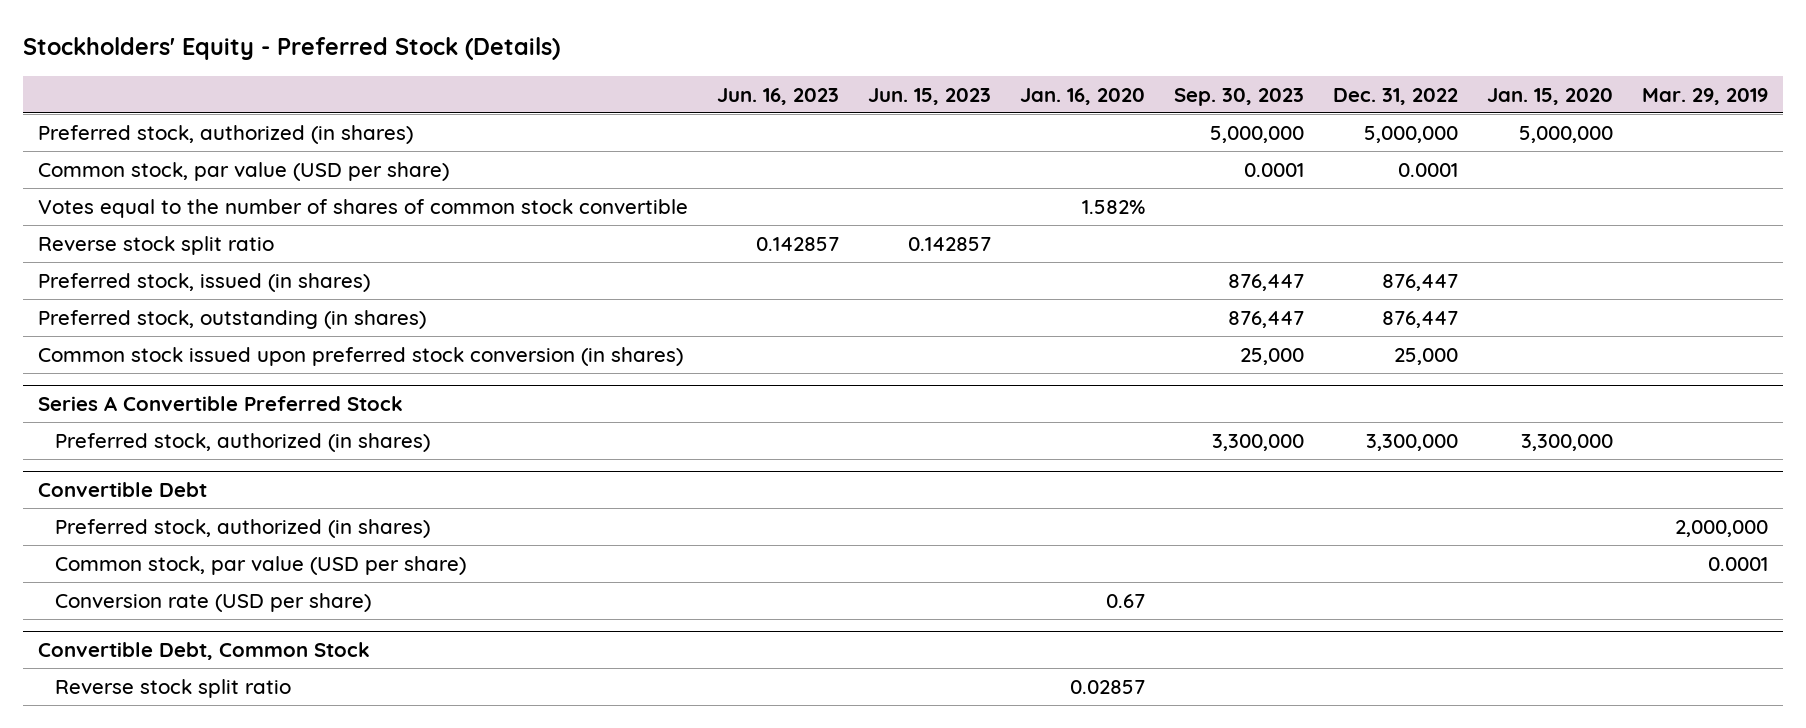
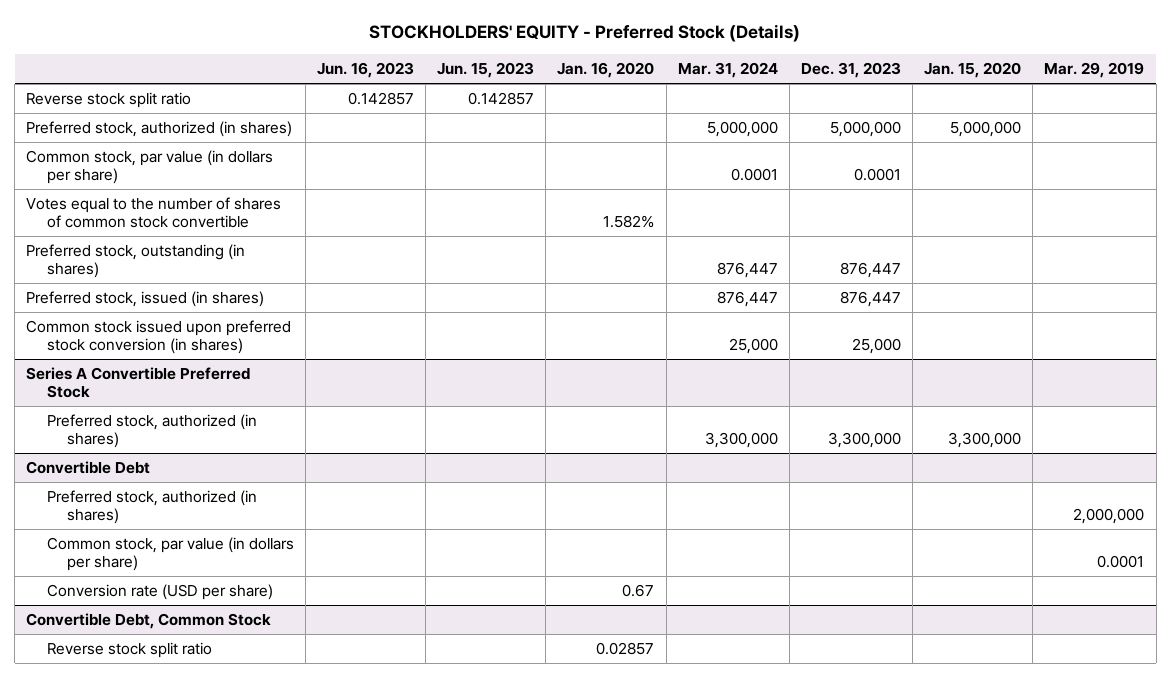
- Stockholders' Equity - Preferred Stock (Details)
+ STOCKHOLDERS' EQUITY - Preferred Stock (Details)
- | Jun. 16, 2023 | Jun. 15, 2023 | Jan. 16, 2020 | Sep. 30, 2023 | Dec. 31, 2022 | Jan. 15, 2020 | Mar. 29, 2019
+ | Jun. 16, 2023 | Jun. 15, 2023 | Jan. 16, 2020 | Mar. 31, 2024 | Dec. 31, 2023 | Jan. 15, 2020 | Mar. 29, 2019
moved up: Reverse stock split ratio | 0.142857 | 0.142857 | | | | |
- Common stock, par value (USD per share) | | | | 0.0001 | 0.0001 | |
+ Common stock, par value (in dollars per share) | | | | 0.0001 | 0.0001 | |
moved down: Preferred stock, issued (in shares) | | | | 876,447 | 876,447 | |
@ Convertible Debt
- Common stock, par value (USD per share) | | | | | | | 0.0001
+ Common stock, par value (in dollars per share) | | | | | | | 0.0001

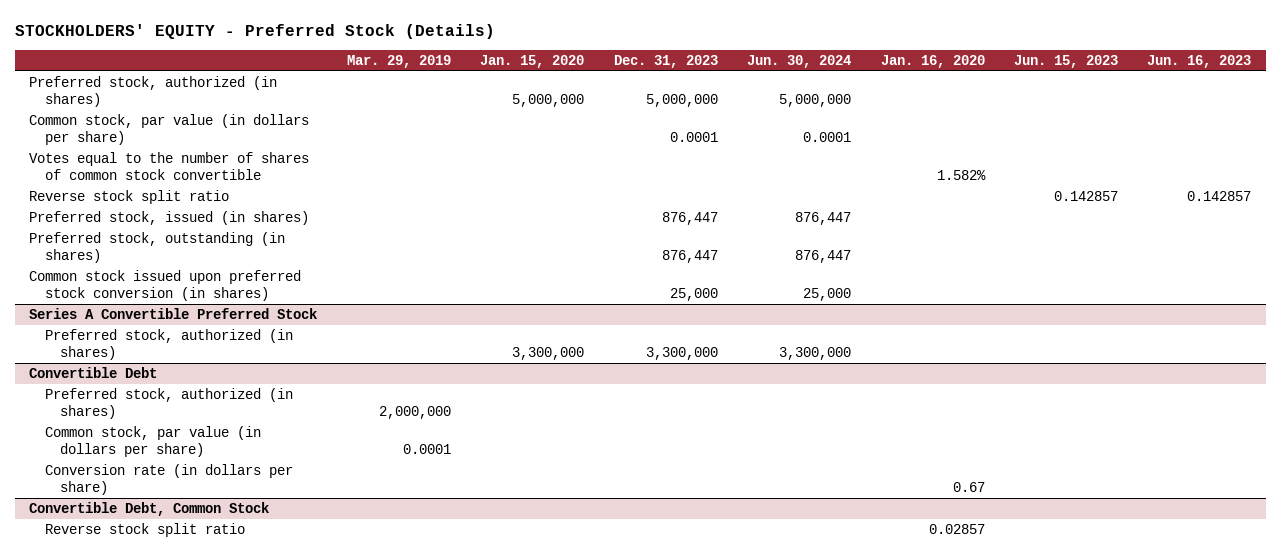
- | Jun. 16, 2023 | Jun. 15, 2023 | Jan. 16, 2020 | Mar. 31, 2024 | Dec. 31, 2023 | Jan. 15, 2020 | Mar. 29, 2019
+ | Mar. 29, 2019 | Jan. 15, 2020 | Dec. 31, 2023 | Jun. 30, 2024 | Jan. 16, 2020 | Jun. 15, 2023 | Jun. 16, 2023
moved down: Reverse stock split ratio | | | | | | 0.142857 | 0.142857
moved down: Preferred stock, outstanding (in shares) | | | 876,447 | 876,447 | | |
@ Convertible Debt
- Conversion rate (USD per share) | | | 0.67 | | | |
+ Conversion rate (in dollars per share) | | | | | 0.67 | |

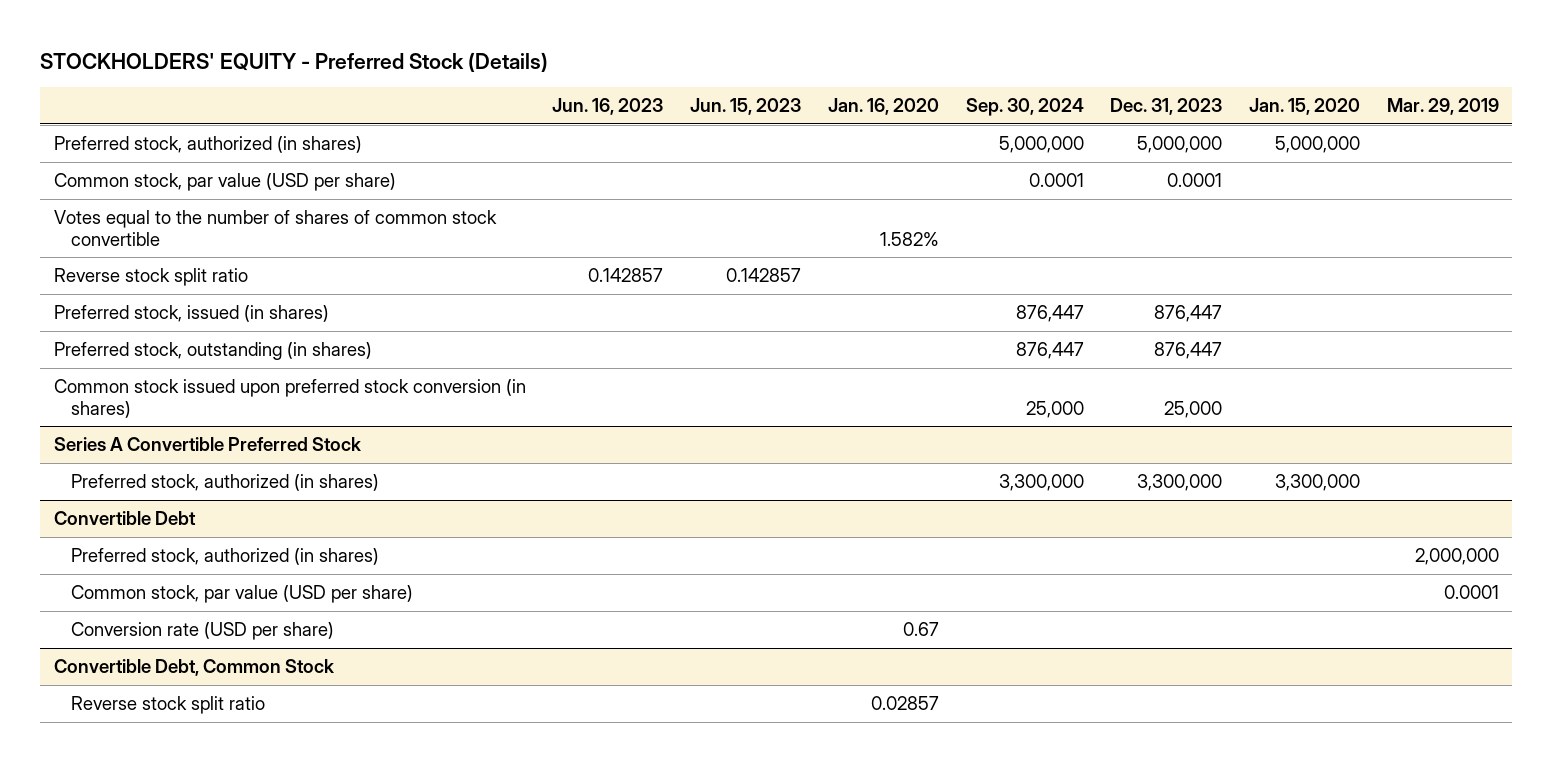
- | Mar. 29, 2019 | Jan. 15, 2020 | Dec. 31, 2023 | Jun. 30, 2024 | Jan. 16, 2020 | Jun. 15, 2023 | Jun. 16, 2023
+ | Jun. 16, 2023 | Jun. 15, 2023 | Jan. 16, 2020 | Sep. 30, 2024 | Dec. 31, 2023 | Jan. 15, 2020 | Mar. 29, 2019
- Common stock, par value (in dollars per share) | | | 0.0001 | 0.0001 | | |
+ Common stock, par value (USD per share) | | | | 0.0001 | 0.0001 | |
@ Convertible Debt
- Common stock, par value (in dollars per share) | 0.0001 | | | | | |
- Conversion rate (in dollars per share) | | | | | 0.67 | |
+ Common stock, par value (USD per share) | | | | | | | 0.0001
+ Conversion rate (USD per share) | | | 0.67 | | | |

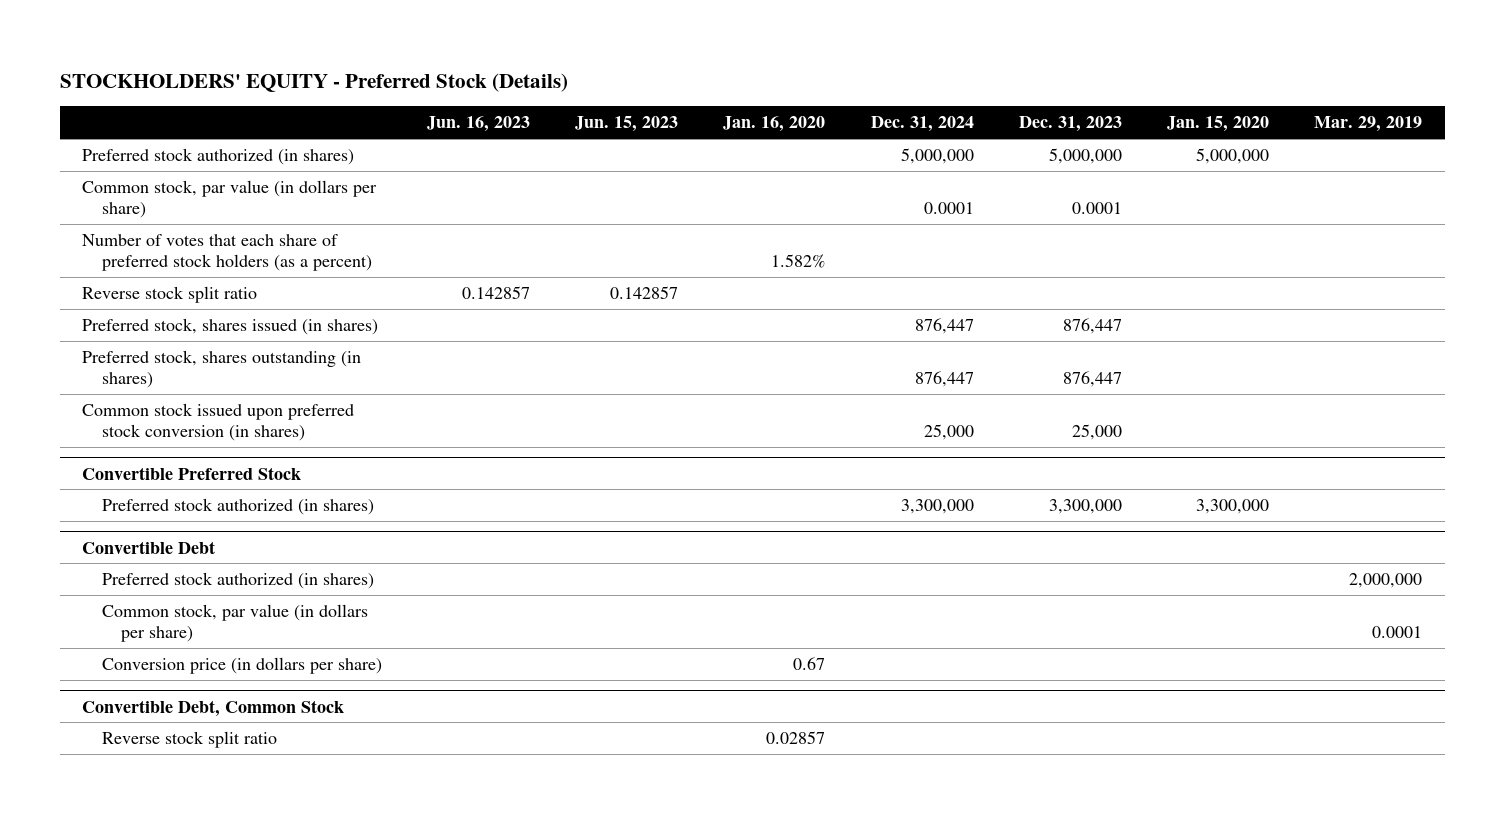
- | Jun. 16, 2023 | Jun. 15, 2023 | Jan. 16, 2020 | Sep. 30, 2024 | Dec. 31, 2023 | Jan. 15, 2020 | Mar. 29, 2019
+ | Jun. 16, 2023 | Jun. 15, 2023 | Jan. 16, 2020 | Dec. 31, 2024 | Dec. 31, 2023 | Jan. 15, 2020 | Mar. 29, 2019
- Preferred stock, authorized (in shares) | | | | 5,000,000 | 5,000,000 | 5,000,000 |
- Common stock, par value (USD per share) | | | | 0.0001 | 0.0001 | |
- Votes equal to the number of shares of common stock convertible | | | 1.582% | | | |
+ Preferred stock authorized (in shares) | | | | 5,000,000 | 5,000,000 | 5,000,000 |
+ Common stock, par value (in dollars per share) | | | | 0.0001 | 0.0001 | |
+ Number of votes that each share of preferred stock holders (as a percent) | | | 1.582% | | | |
- Preferred stock, issued (in shares) | | | | 876,447 | 876,447 | |
- Preferred stock, outstanding (in shares) | | | | 876,447 | 876,447 | |
+ Preferred stock, shares issued (in shares) | | | | 876,447 | 876,447 | |
+ Preferred stock, shares outstanding (in shares) | | | | 876,447 | 876,447 | |
- Series A Convertible Preferred Stock
- Preferred stock, authorized (in shares) | | | | 3,300,000 | 3,300,000 | 3,300,000 |
+ Convertible Preferred Stock
+ Preferred stock authorized (in shares) | | | | 3,300,000 | 3,300,000 | 3,300,000 |
@ Convertible Debt
- Preferred stock, authorized (in shares) | | | | | | | 2,000,000
- Common stock, par value (USD per share) | | | | | | | 0.0001
- Conversion rate (USD per share) | | | 0.67 | | | |
+ Preferred stock authorized (in shares) | | | | | | | 2,000,000
+ Common stock, par value (in dollars per share) | | | | | | | 0.0001
+ Conversion price (in dollars per share) | | | 0.67 | | | |

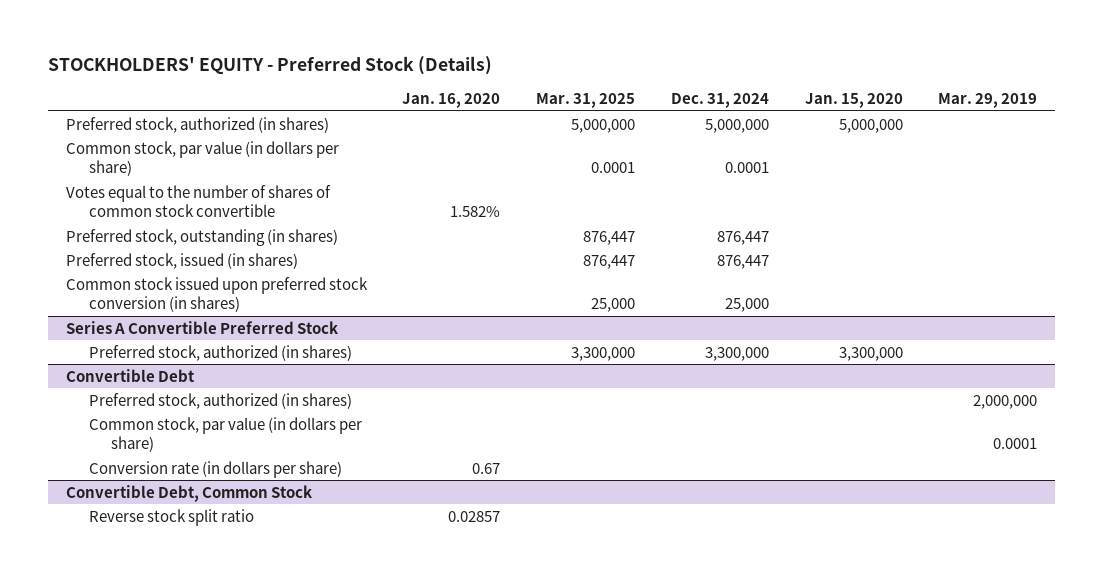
- | Jun. 16, 2023 | Jun. 15, 2023 | Jan. 16, 2020 | Dec. 31, 2024 | Dec. 31, 2023 | Jan. 15, 2020 | Mar. 29, 2019
+ | Jan. 16, 2020 | Mar. 31, 2025 | Dec. 31, 2024 | Jan. 15, 2020 | Mar. 29, 2019
- Preferred stock authorized (in shares) | | | | 5,000,000 | 5,000,000 | 5,000,000 |
+ Preferred stock, authorized (in shares) | | 5,000,000 | 5,000,000 | 5,000,000 |
- Number of votes that each share of preferred stock holders (as a percent) | | | 1.582% | | | |
- Reverse stock split ratio | 0.142857 | 0.142857 | | | | |
- Preferred stock, shares issued (in shares) | | | | 876,447 | 876,447 | |
- Preferred stock, shares outstanding (in shares) | | | | 876,447 | 876,447 | |
+ Votes equal to the number of shares of common stock convertible | 1.582% | | | |
+ Preferred stock, outstanding (in shares) | | 876,447 | 876,447 | |
+ Preferred stock, issued (in shares) | | 876,447 | 876,447 | |
- Convertible Preferred Stock
- Preferred stock authorized (in shares) | | | | 3,300,000 | 3,300,000 | 3,300,000 |
+ Series A Convertible Preferred Stock
+ Preferred stock, authorized (in shares) | | 3,300,000 | 3,300,000 | 3,300,000 |
@ Convertible Debt
- Preferred stock authorized (in shares) | | | | | | | 2,000,000
+ Preferred stock, authorized (in shares) | | | | | 2,000,000
- Conversion price (in dollars per share) | | | 0.67 | | | |
+ Conversion rate (in dollars per share) | 0.67 | | | |

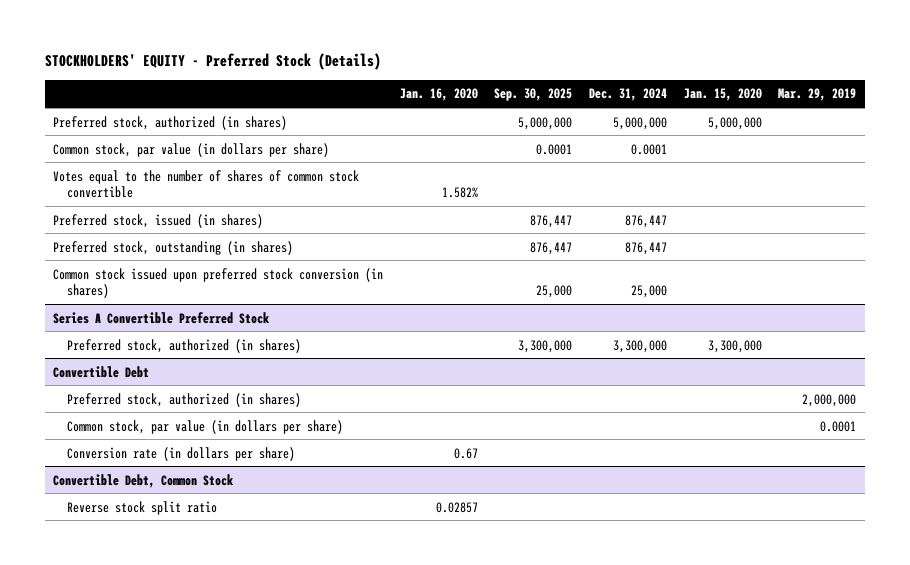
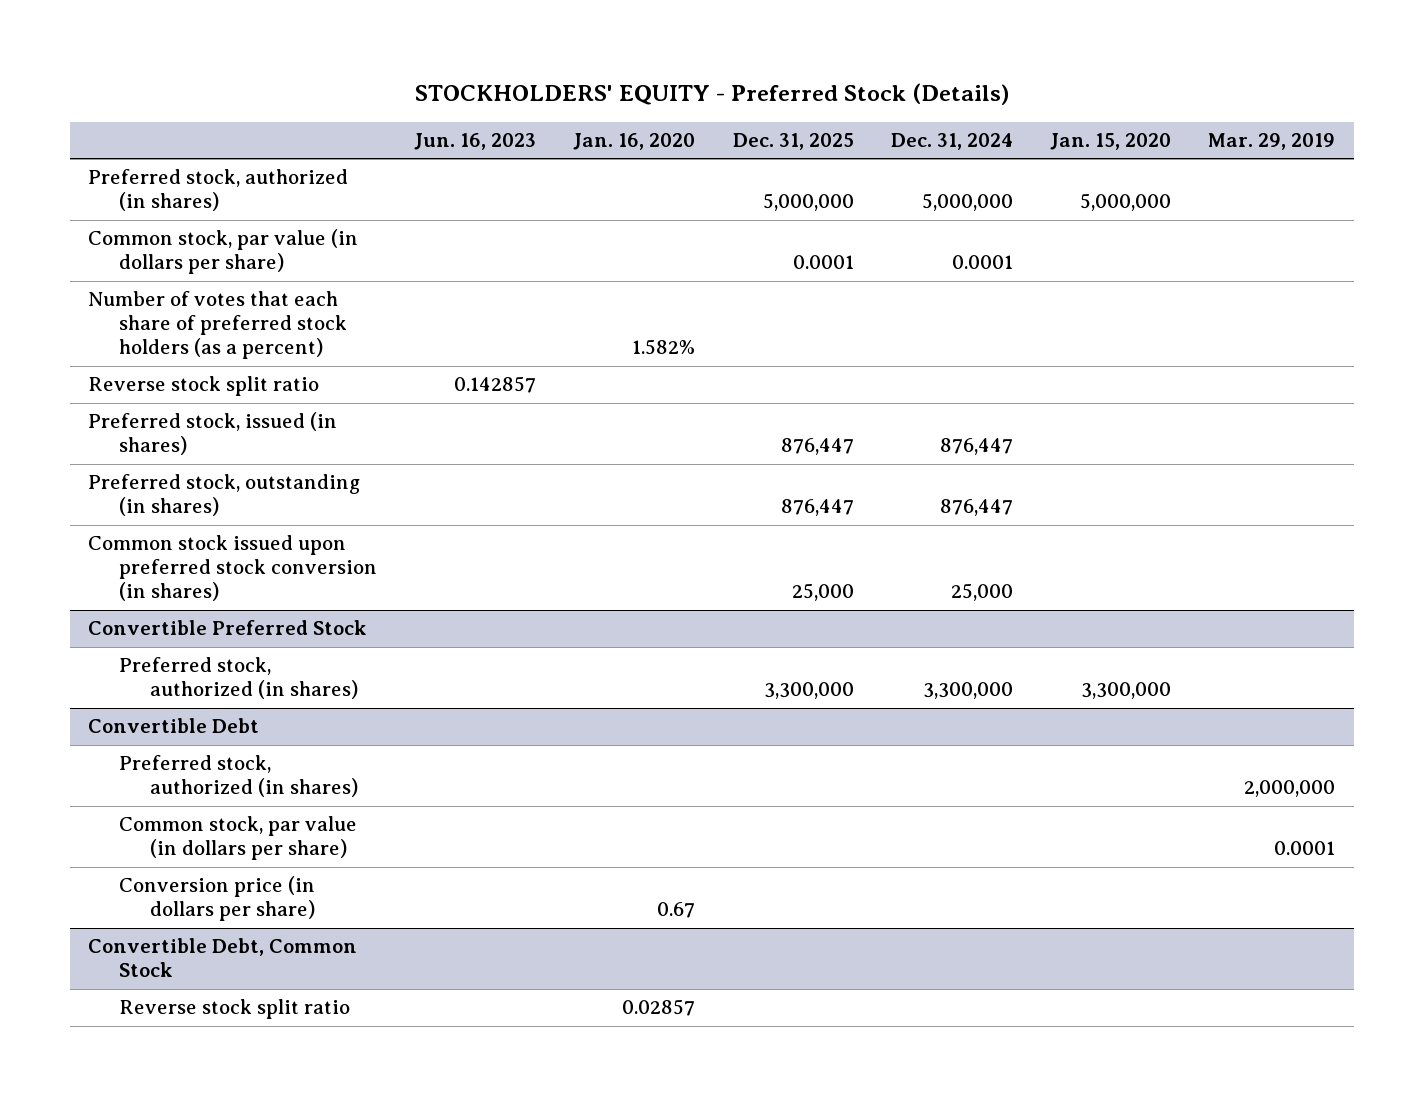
- | Jan. 16, 2020 | Sep. 30, 2025 | Dec. 31, 2024 | Jan. 15, 2020 | Mar. 29, 2019
+ | Jun. 16, 2023 | Jan. 16, 2020 | Dec. 31, 2025 | Dec. 31, 2024 | Jan. 15, 2020 | Mar. 29, 2019
- Votes equal to the number of shares of common stock convertible | 1.582% | | | |
+ Number of votes that each share of preferred stock holders (as a percent) | | 1.582% | | | |
+ Reverse stock split ratio | 0.142857 | | | | |
- Series A Convertible Preferred Stock
+ Convertible Preferred Stock
@ Convertible Debt
- Conversion rate (in dollars per share) | 0.67 | | | |
+ Conversion price (in dollars per share) | | 0.67 | | | |

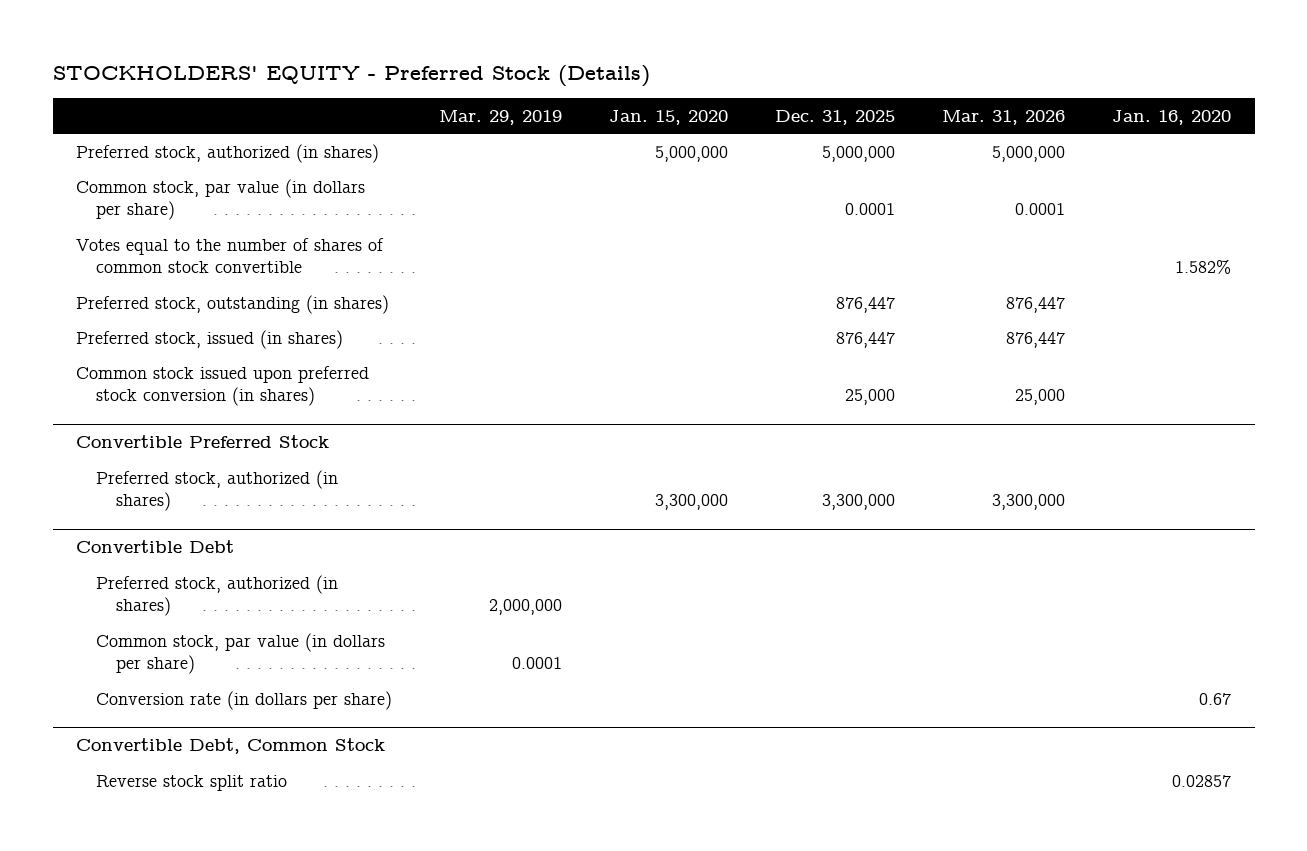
- | Jun. 16, 2023 | Jan. 16, 2020 | Dec. 31, 2025 | Dec. 31, 2024 | Jan. 15, 2020 | Mar. 29, 2019
+ | Mar. 29, 2019 | Jan. 15, 2020 | Dec. 31, 2025 | Mar. 31, 2026 | Jan. 16, 2020
- Number of votes that each share of preferred stock holders (as a percent) | | 1.582% | | | |
- Reverse stock split ratio | 0.142857 | | | | |
+ Votes equal to the number of shares of common stock convertible | | | | | 1.582%
moved down: Preferred stock, issued (in shares) | | | 876,447 | 876,447 |
@ Convertible Debt
- Conversion price (in dollars per share) | | 0.67 | | | |
+ Conversion rate (in dollars per share) | | | | | 0.67

